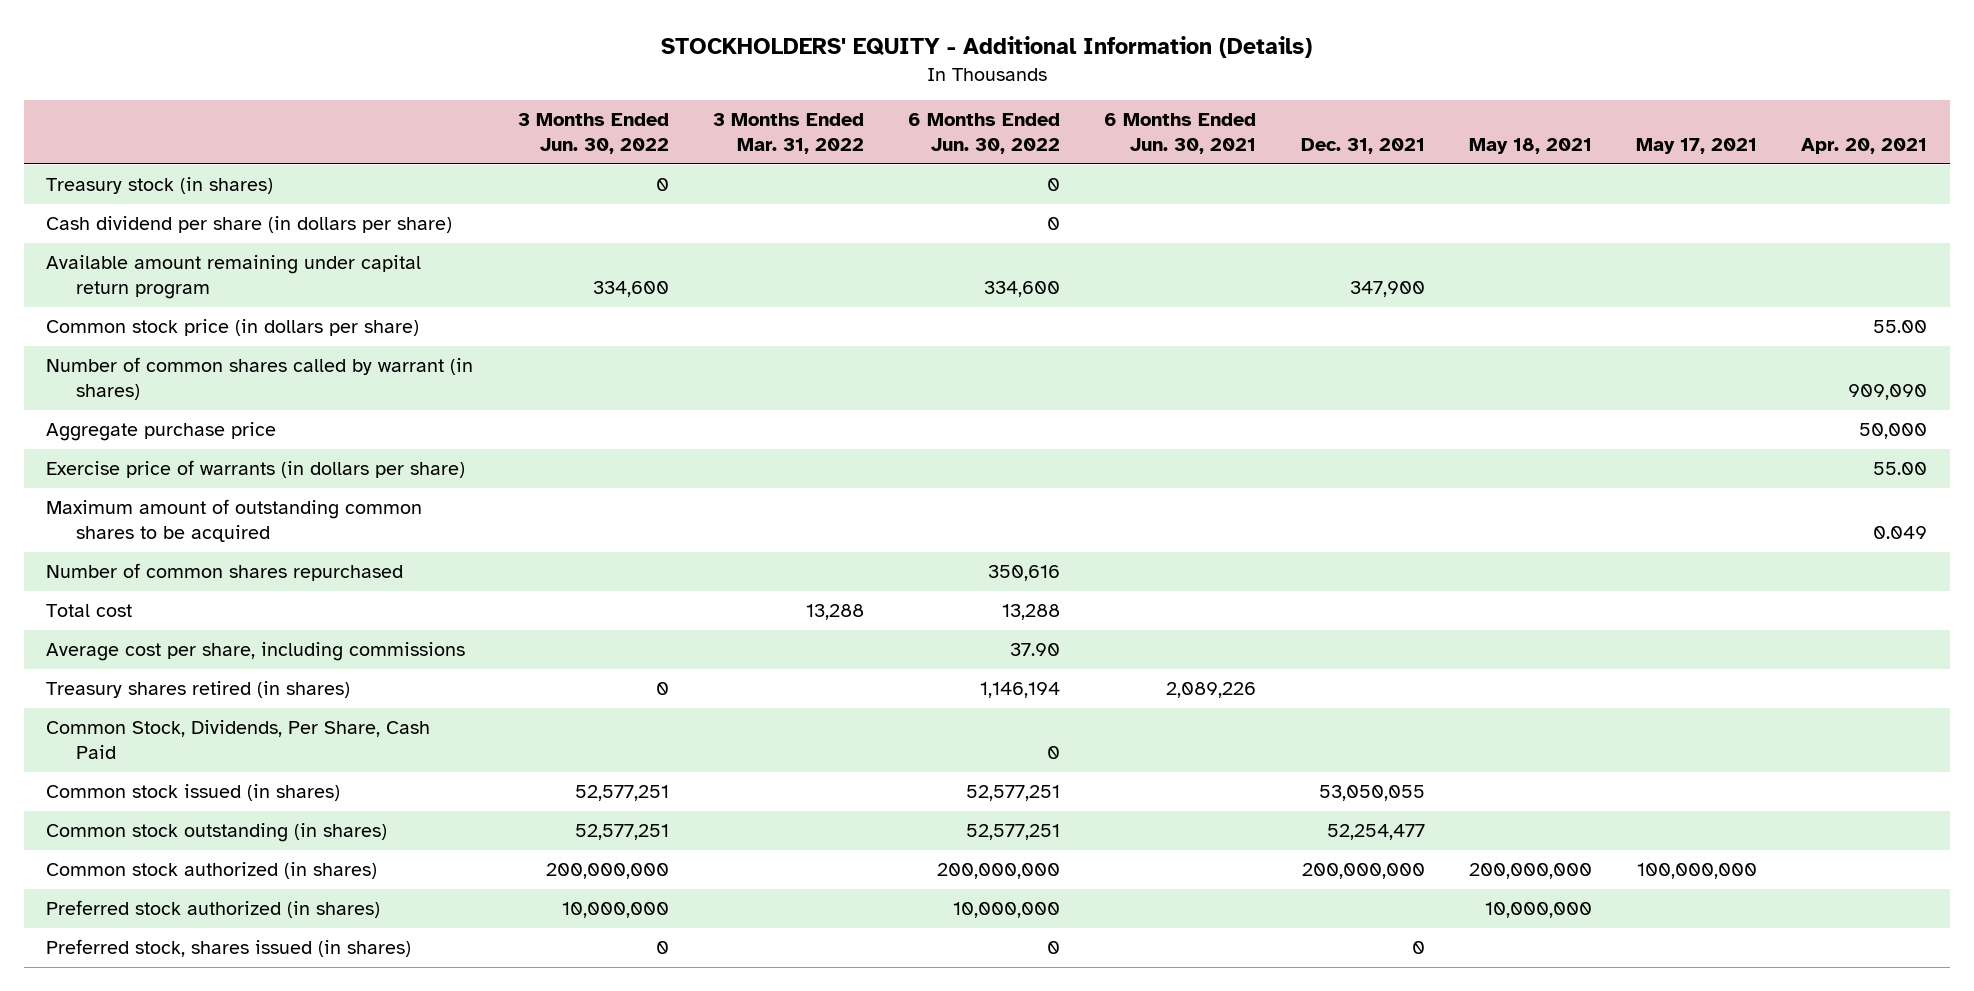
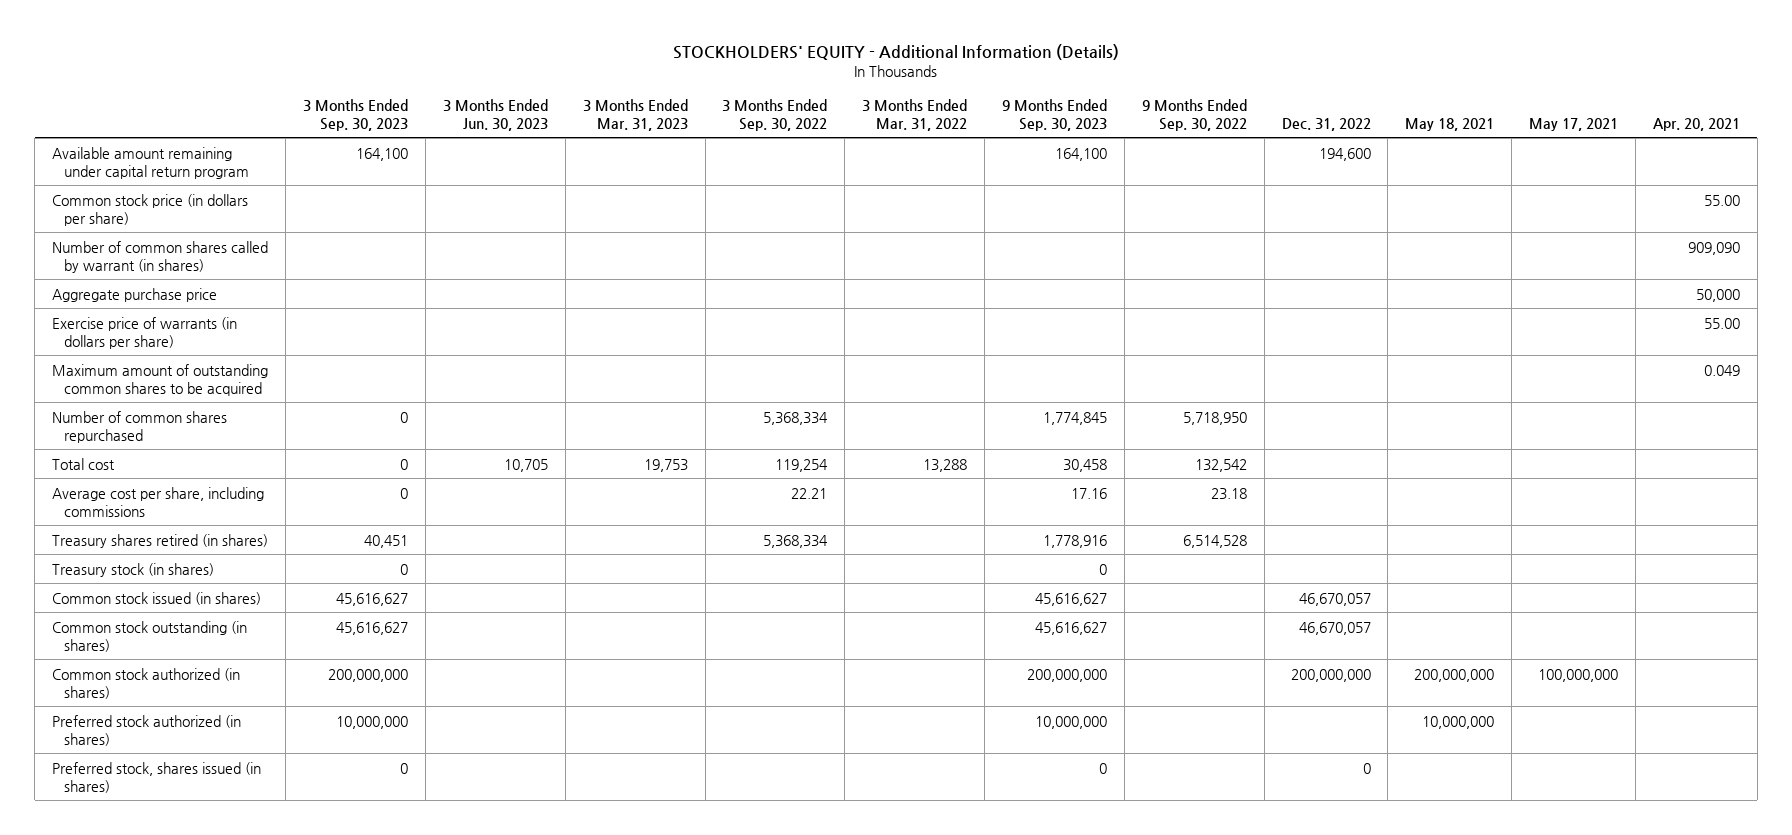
- | 3 Months Ended Jun. 30, 2022 | 3 Months Ended Mar. 31, 2022 | 6 Months Ended Jun. 30, 2022 | 6 Months Ended Jun. 30, 2021 | Dec. 31, 2021 | May 18, 2021 | May 17, 2021 | Apr. 20, 2021
+ | 3 Months Ended Sep. 30, 2023 | 3 Months Ended Jun. 30, 2023 | 3 Months Ended Mar. 31, 2023 | 3 Months Ended Sep. 30, 2022 | 3 Months Ended Mar. 31, 2022 | 9 Months Ended Sep. 30, 2023 | 9 Months Ended Sep. 30, 2022 | Dec. 31, 2022 | May 18, 2021 | May 17, 2021 | Apr. 20, 2021
- Cash dividend per share (in dollars per share) | | | 0 | | | | |
- Common Stock, Dividends, Per Share, Cash Paid | | | 0 | | | | |
moved down: Treasury stock (in shares) | 0 | | | | | 0 | | | | |

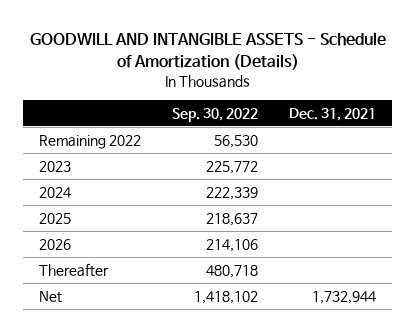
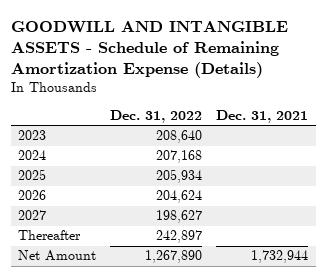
- GOODWILL AND INTANGIBLE ASSETS - Schedule of Amortization (Details)
+ GOODWILL AND INTANGIBLE ASSETS - Schedule of Remaining Amortization Expense (Details)
- | Sep. 30, 2022 | Dec. 31, 2021
+ | Dec. 31, 2022 | Dec. 31, 2021
- Remaining 2022 | 56,530 |
+ 2027 | 198,627 |
- Net | 1,418,102 | 1,732,944
+ Net Amount | 1,267,890 | 1,732,944

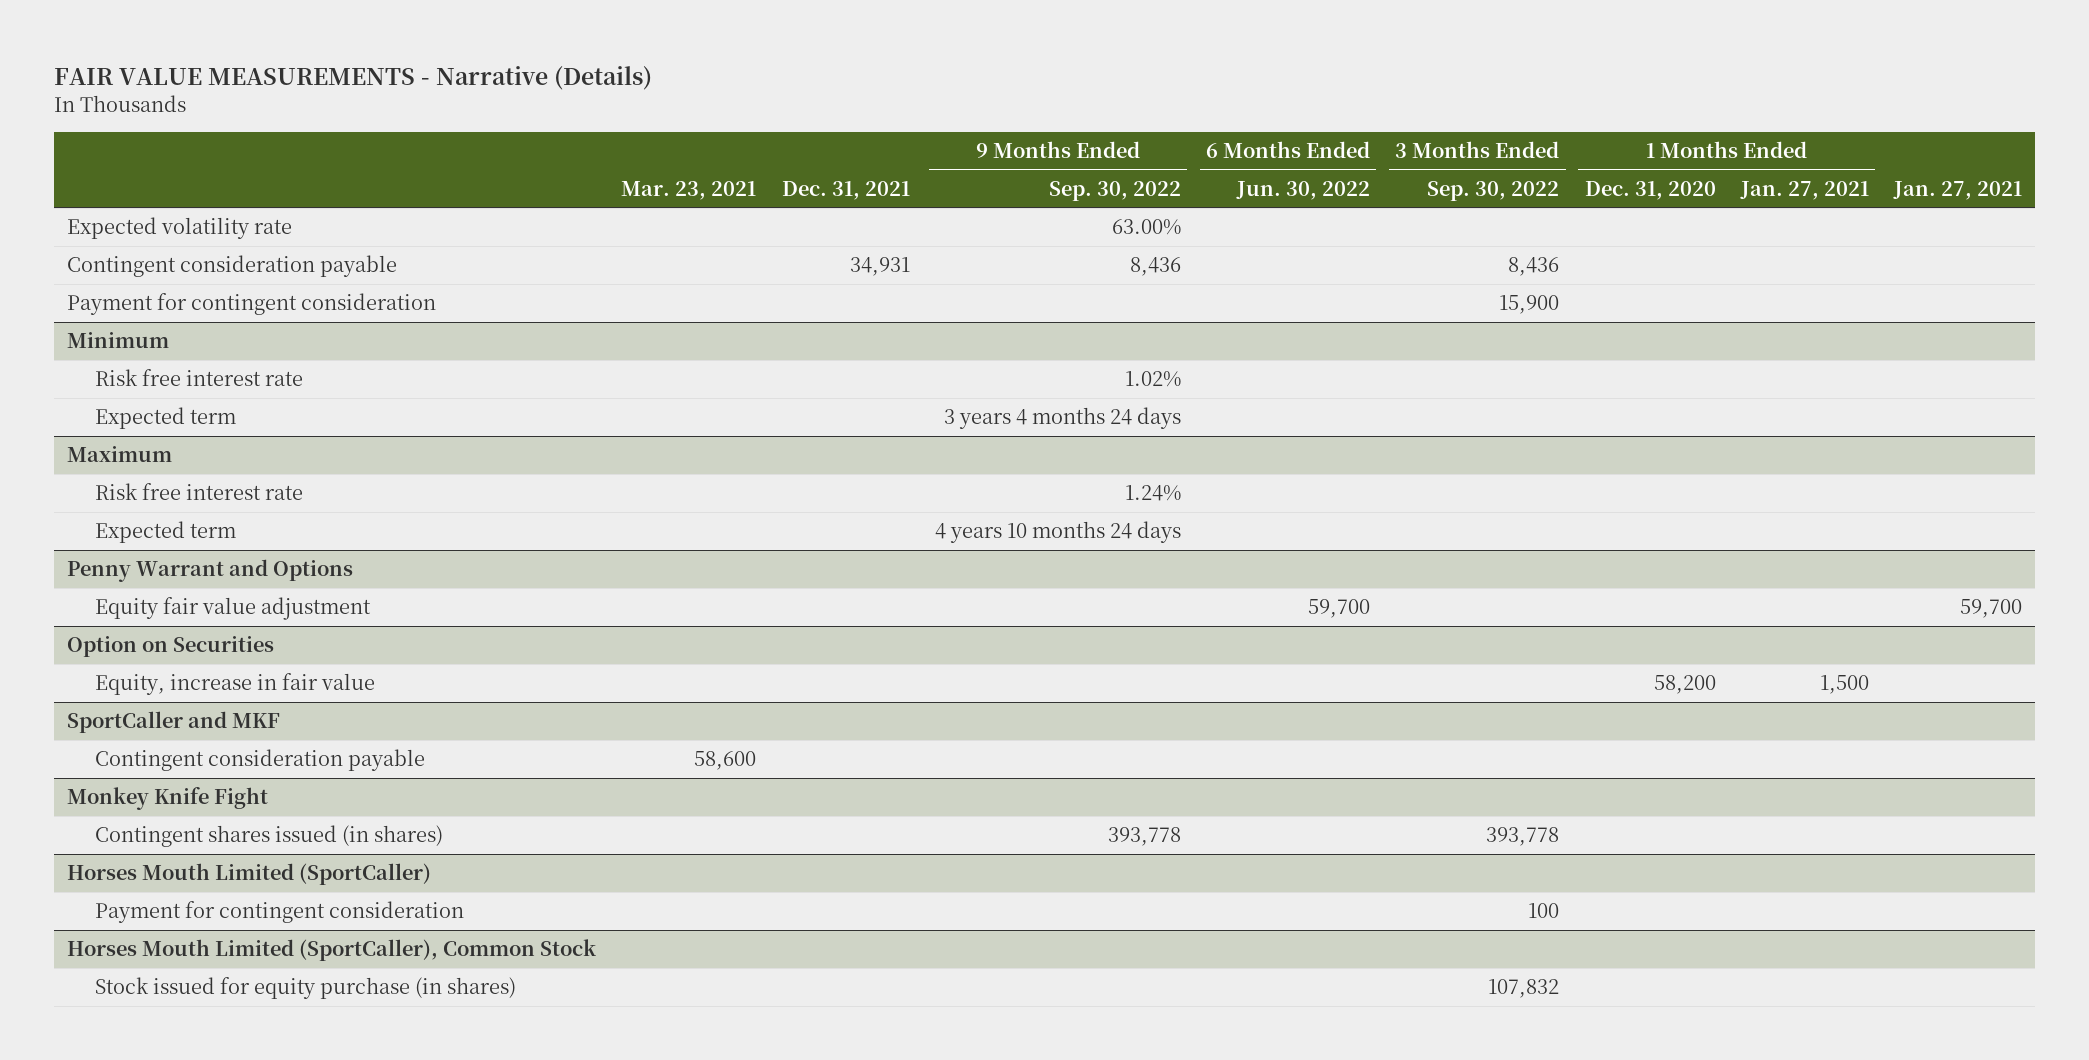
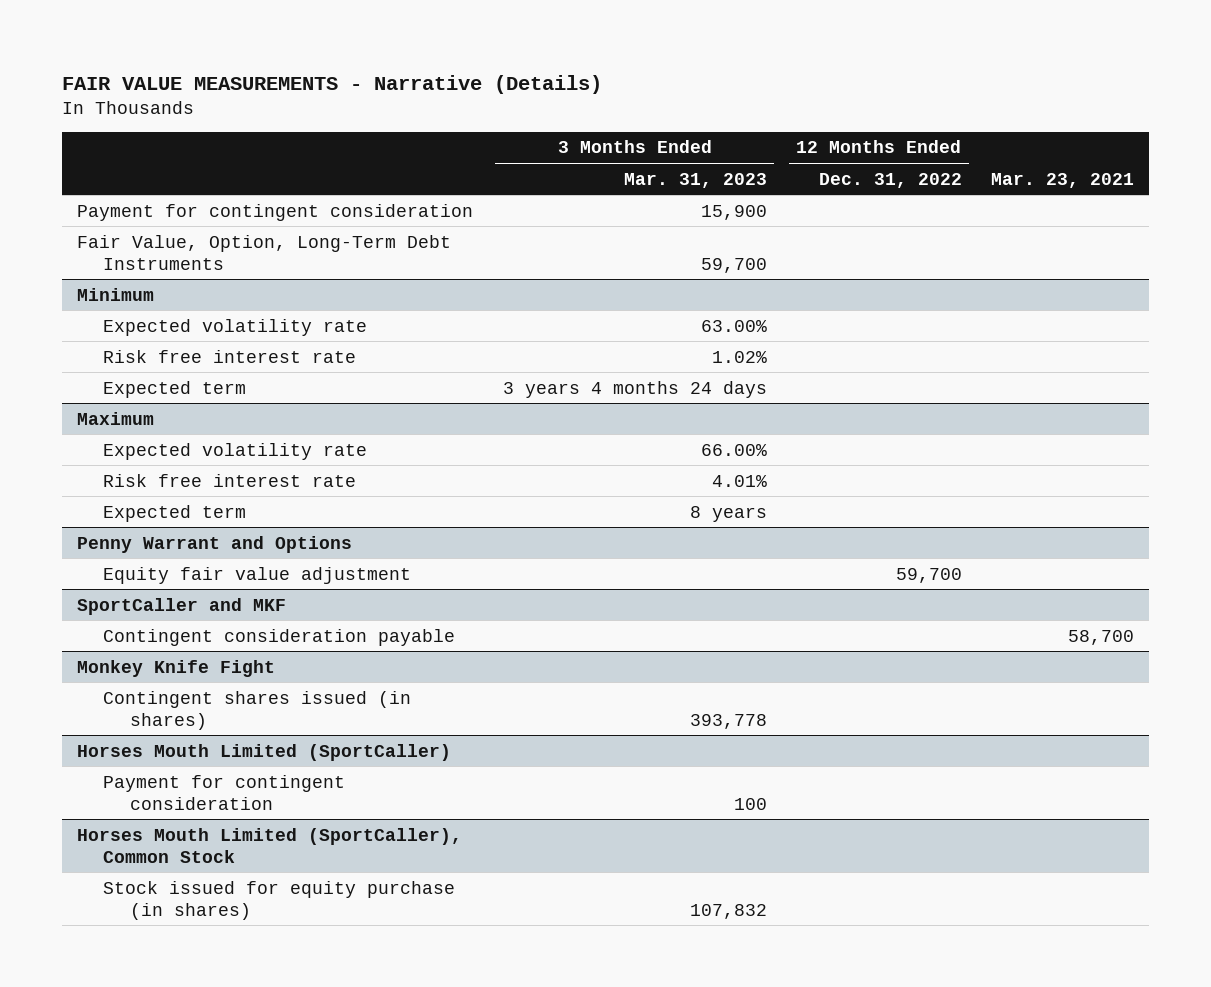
- | Mar. 23, 2021 | Dec. 31, 2021 | 9 Months Ended Sep. 30, 2022 | 6 Months Ended Jun. 30, 2022 | 3 Months Ended Sep. 30, 2022 | 1 Months Ended Dec. 31, 2020 | 1 Months Ended Jan. 27, 2021 | Jan. 27, 2021
+ | 3 Months Ended Mar. 31, 2023 | 12 Months Ended Dec. 31, 2022 | Mar. 23, 2021
- Expected volatility rate | | | 63.00% | | | | |
- Contingent consideration payable | | 34,931 | 8,436 | | 8,436 | | |
+ Fair Value, Option, Long-Term Debt Instruments | 59,700 | |
@ Minimum
+ Expected volatility rate | 63.00% | |
@ Maximum
+ Expected volatility rate | 66.00% | |
- Option on Securities
- Equity, increase in fair value | | | | | | 58,200 | 1,500 |
@ SportCaller and MKF
- Contingent consideration payable | 58,600 | | | | | | |
+ Contingent consideration payable | | | 58,700

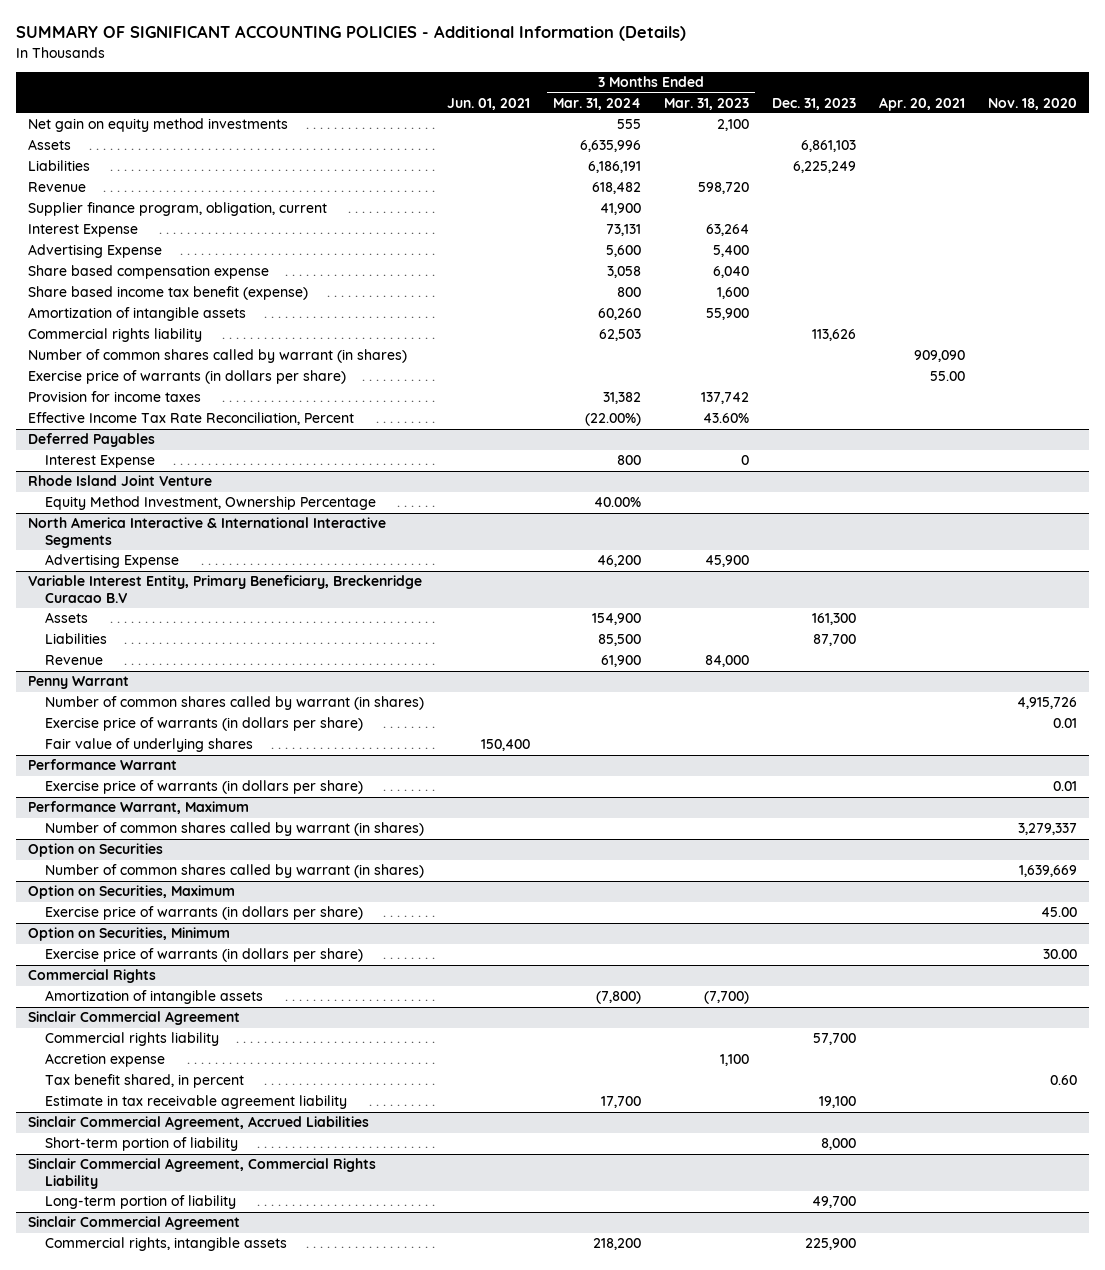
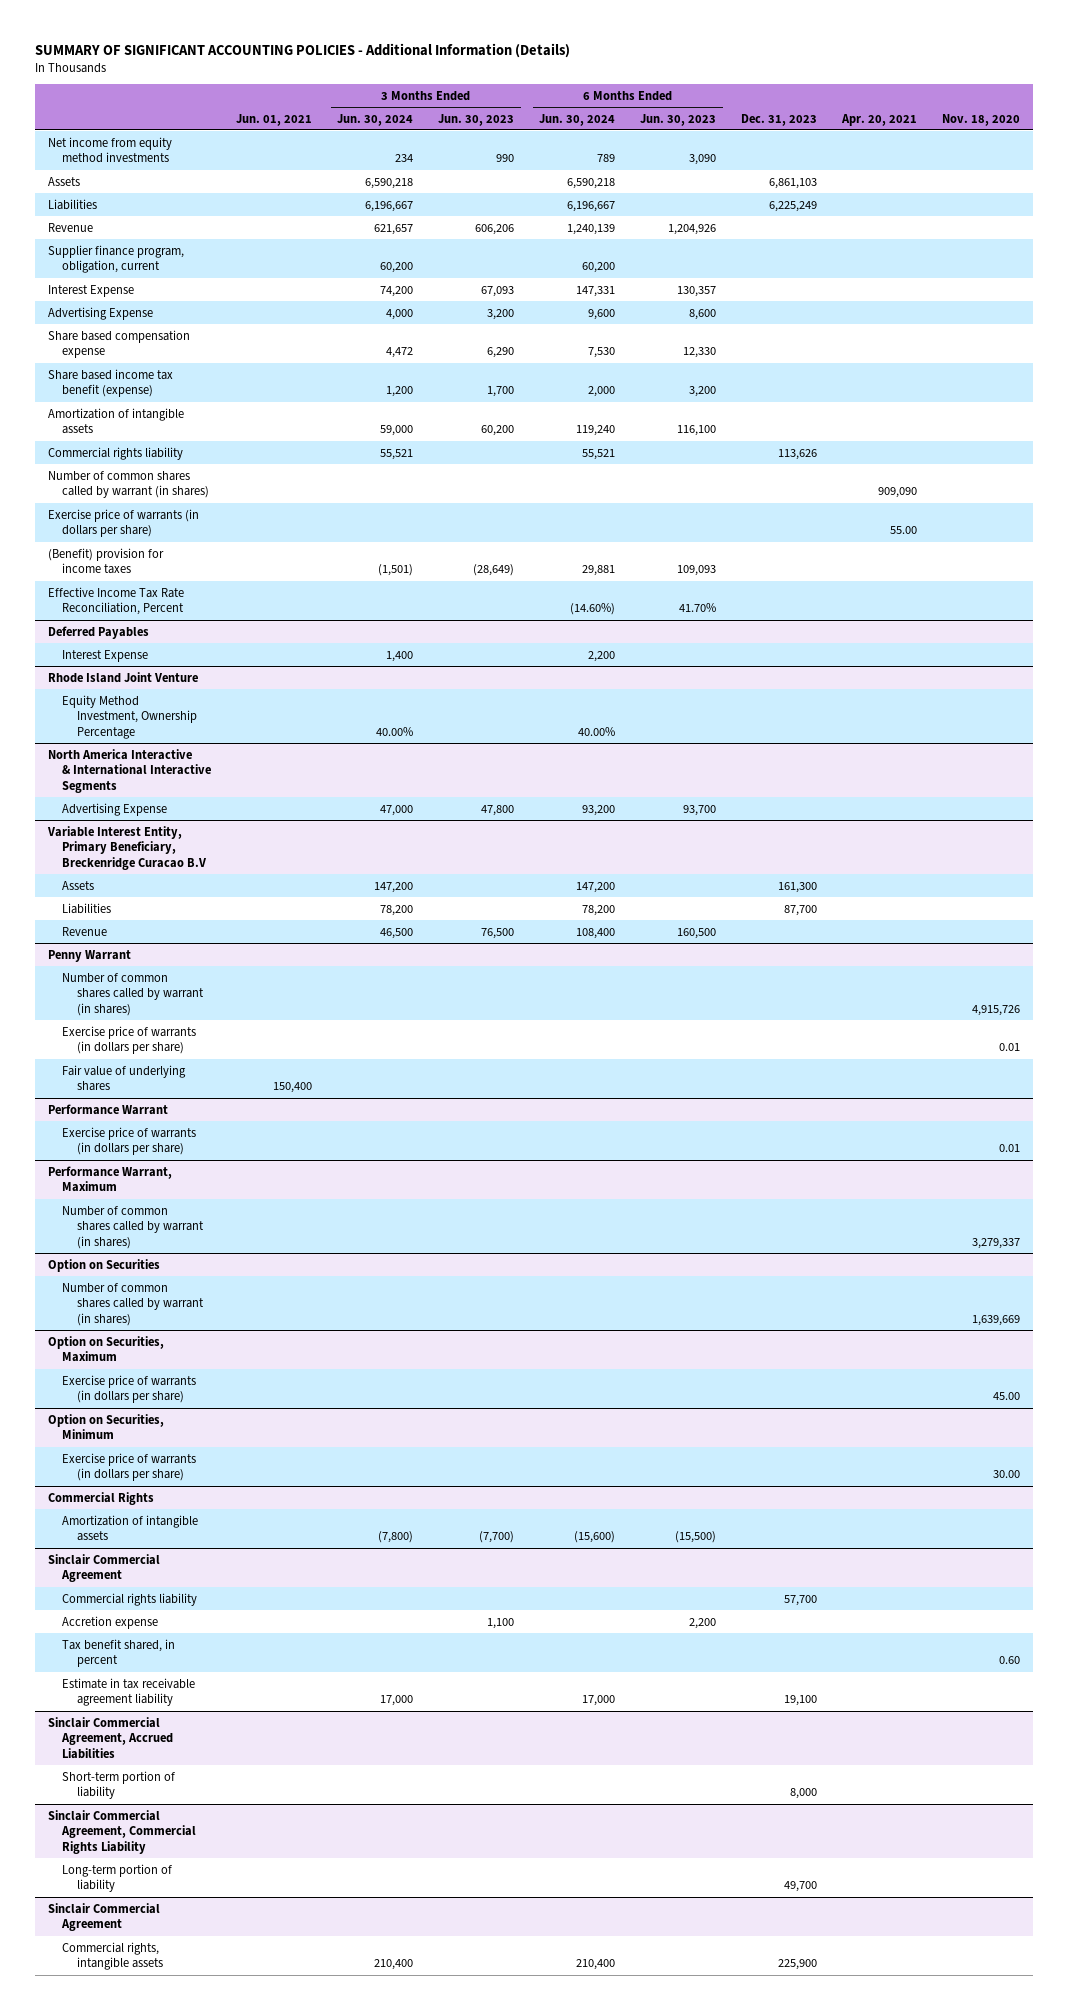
- | Jun. 01, 2021 | 3 Months Ended Mar. 31, 2024 | 3 Months Ended Mar. 31, 2023 | Dec. 31, 2023 | Apr. 20, 2021 | Nov. 18, 2020
+ | Jun. 01, 2021 | 3 Months Ended Jun. 30, 2024 | 3 Months Ended Jun. 30, 2023 | 6 Months Ended Jun. 30, 2024 | 6 Months Ended Jun. 30, 2023 | Dec. 31, 2023 | Apr. 20, 2021 | Nov. 18, 2020
- Net gain on equity method investments | | 555 | 2,100 | | |
+ Net income from equity method investments | | 234 | 990 | 789 | 3,090 | | |
- Provision for income taxes | | 31,382 | 137,742 | | |
+ (Benefit) provision for income taxes | | (1,501) | (28,649) | 29,881 | 109,093 | | |

